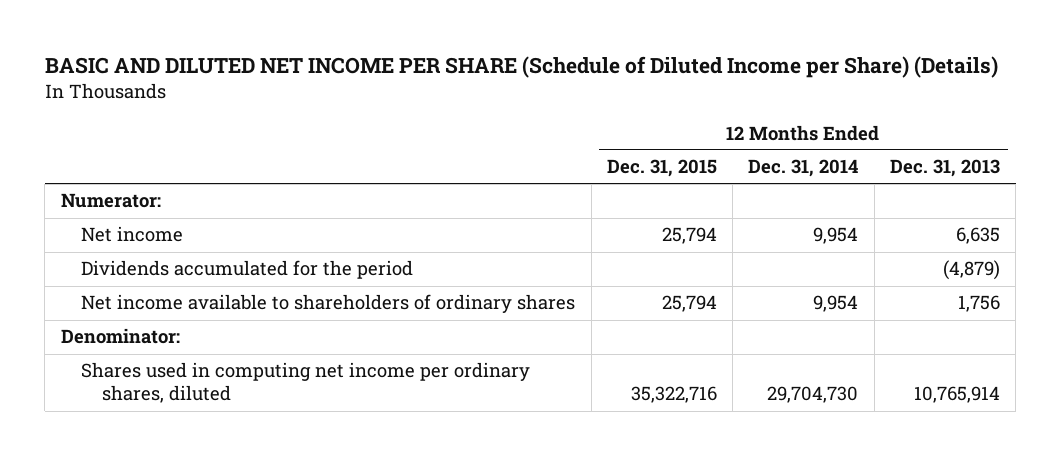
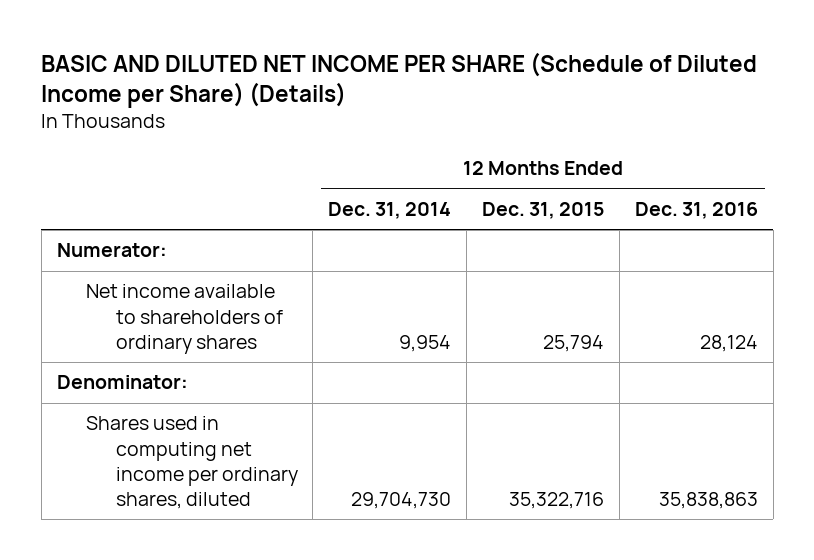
- | 12 Months Ended Dec. 31, 2015 | 12 Months Ended Dec. 31, 2014 | 12 Months Ended Dec. 31, 2013
+ | 12 Months Ended Dec. 31, 2014 | 12 Months Ended Dec. 31, 2015 | 12 Months Ended Dec. 31, 2016
- Net income | 25,794 | 9,954 | 6,635
- Dividends accumulated for the period | | | (4,879)

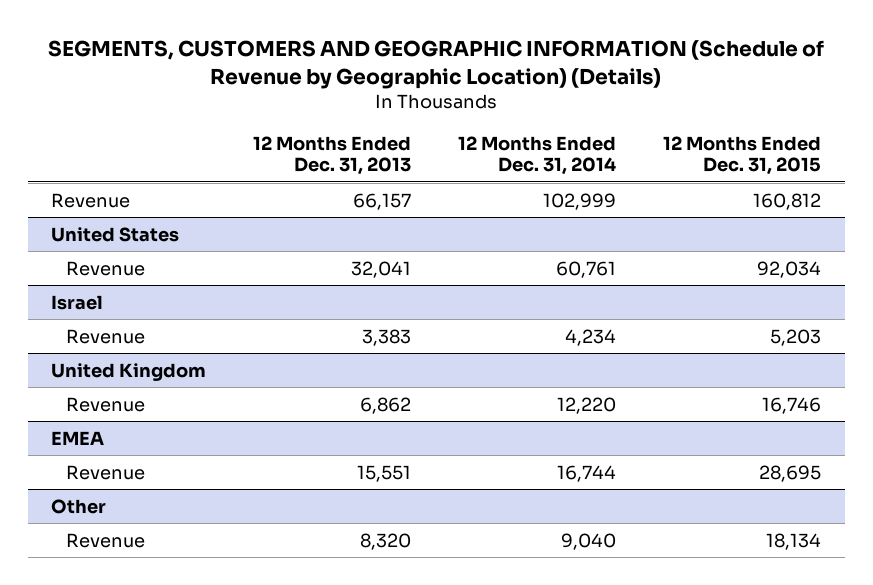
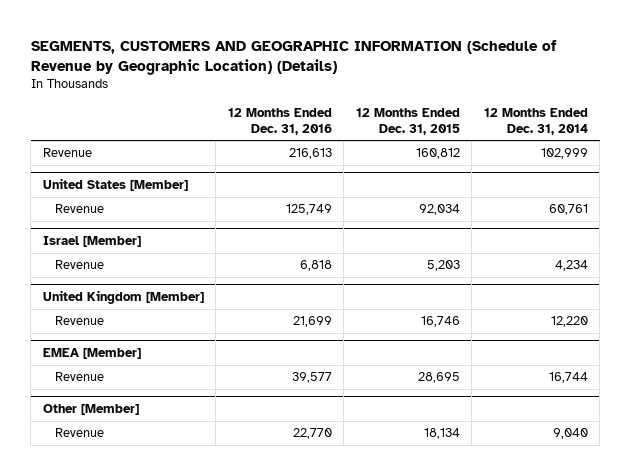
- | 12 Months Ended Dec. 31, 2013 | 12 Months Ended Dec. 31, 2014 | 12 Months Ended Dec. 31, 2015
+ | 12 Months Ended Dec. 31, 2016 | 12 Months Ended Dec. 31, 2015 | 12 Months Ended Dec. 31, 2014
- United States
+ United States [Member]
- Israel
+ Israel [Member]
- United Kingdom
+ United Kingdom [Member]
- EMEA
+ EMEA [Member]
- Other
+ Other [Member]

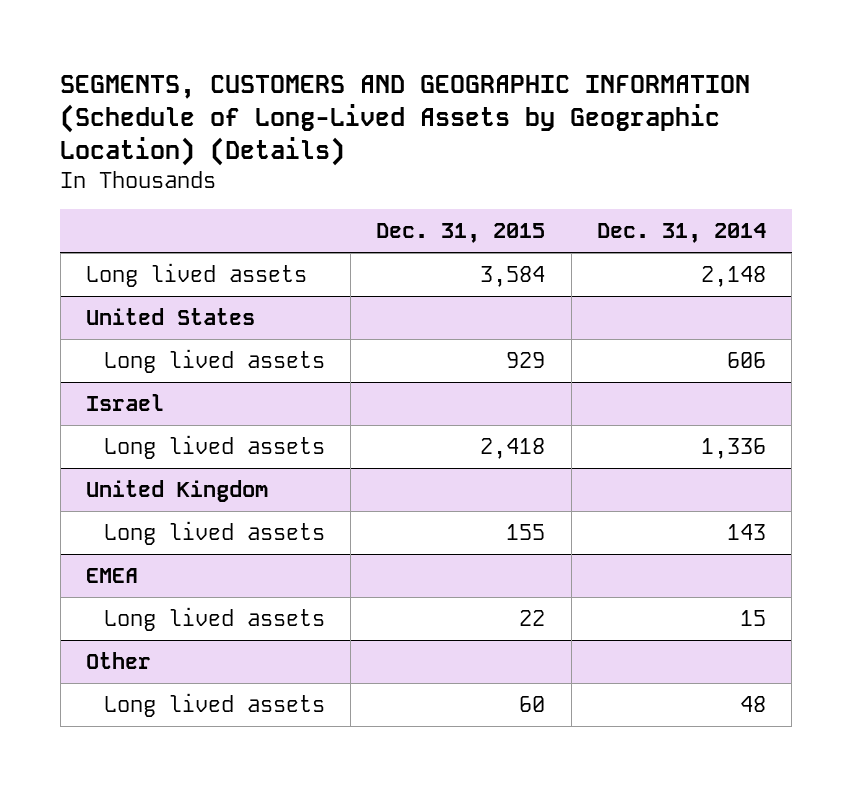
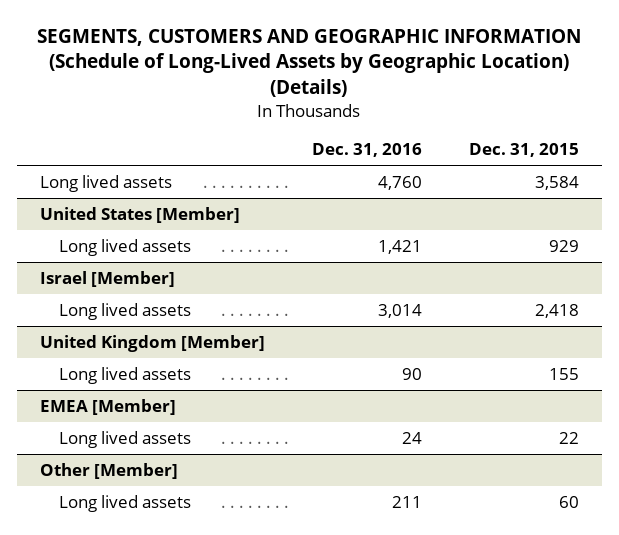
- | Dec. 31, 2015 | Dec. 31, 2014
+ | Dec. 31, 2016 | Dec. 31, 2015
- United States
+ United States [Member]
- Israel
+ Israel [Member]
- United Kingdom
+ United Kingdom [Member]
- EMEA
+ EMEA [Member]
- Other
+ Other [Member]

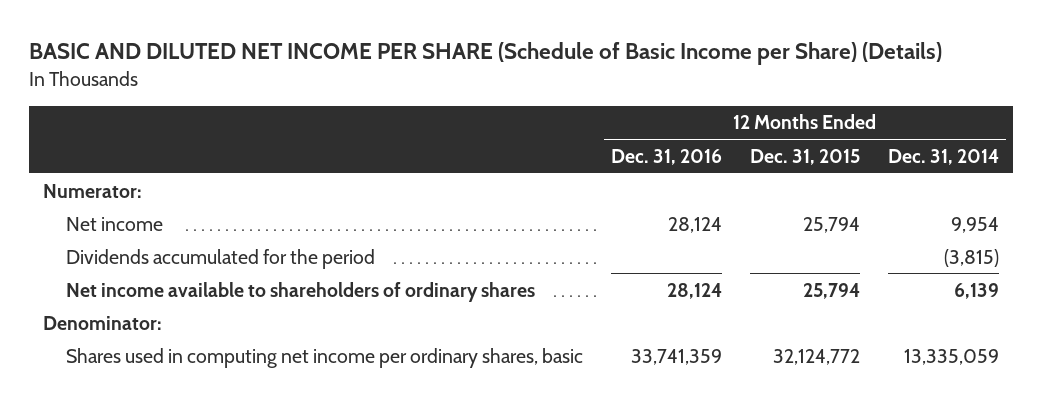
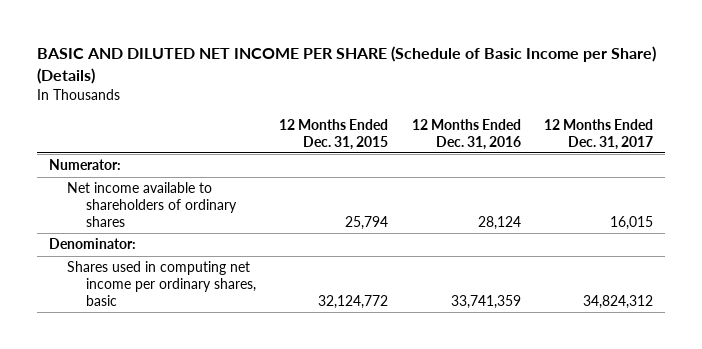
- | 12 Months Ended Dec. 31, 2016 | 12 Months Ended Dec. 31, 2015 | 12 Months Ended Dec. 31, 2014
+ | 12 Months Ended Dec. 31, 2015 | 12 Months Ended Dec. 31, 2016 | 12 Months Ended Dec. 31, 2017
- Net income | 28,124 | 25,794 | 9,954
- Dividends accumulated for the period | | | (3,815)

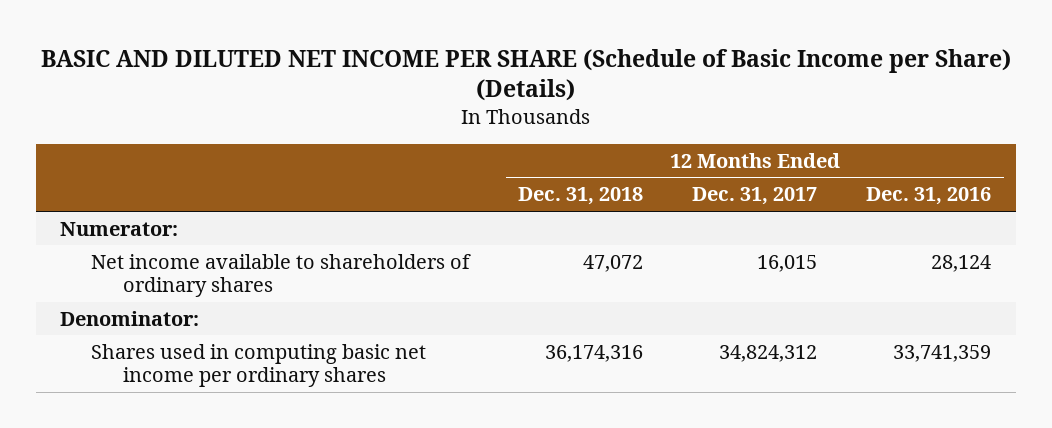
- | 12 Months Ended Dec. 31, 2015 | 12 Months Ended Dec. 31, 2016 | 12 Months Ended Dec. 31, 2017
+ | 12 Months Ended Dec. 31, 2018 | 12 Months Ended Dec. 31, 2017 | 12 Months Ended Dec. 31, 2016
- Shares used in computing net income per ordinary shares, basic | 32,124,772 | 33,741,359 | 34,824,312
+ Shares used in computing basic net income per ordinary shares | 36,174,316 | 34,824,312 | 33,741,359

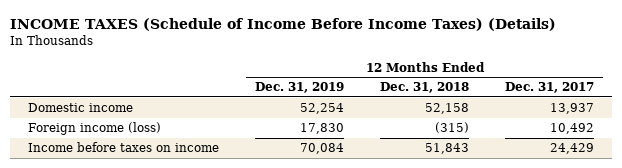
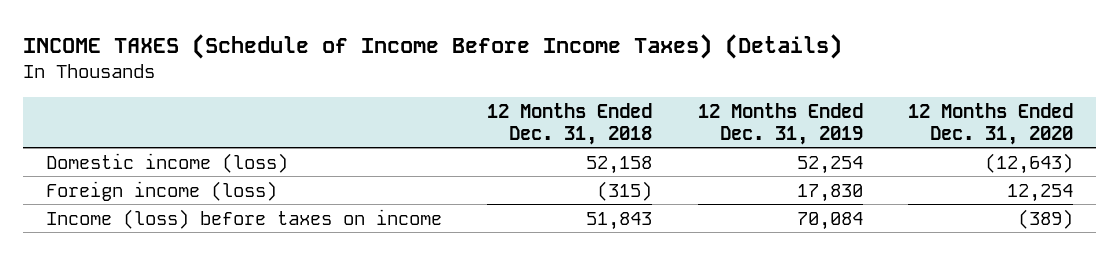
- | 12 Months Ended Dec. 31, 2019 | 12 Months Ended Dec. 31, 2018 | 12 Months Ended Dec. 31, 2017
+ | 12 Months Ended Dec. 31, 2018 | 12 Months Ended Dec. 31, 2019 | 12 Months Ended Dec. 31, 2020
- Domestic income | 52,254 | 52,158 | 13,937
+ Domestic income (loss) | 52,158 | 52,254 | (12,643)
- Income before taxes on income | 70,084 | 51,843 | 24,429
+ Income (loss) before taxes on income | 51,843 | 70,084 | (389)

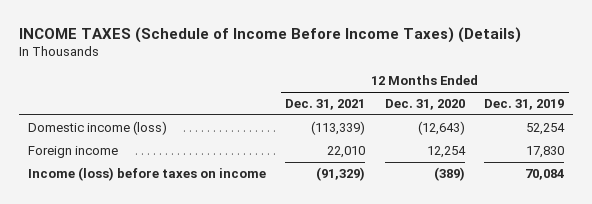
- | 12 Months Ended Dec. 31, 2018 | 12 Months Ended Dec. 31, 2019 | 12 Months Ended Dec. 31, 2020
+ | 12 Months Ended Dec. 31, 2021 | 12 Months Ended Dec. 31, 2020 | 12 Months Ended Dec. 31, 2019
- Foreign income (loss) | (315) | 17,830 | 12,254
+ Foreign income | 22,010 | 12,254 | 17,830

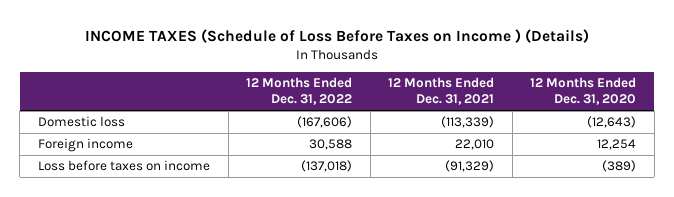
- INCOME TAXES (Schedule of Income Before Income Taxes) (Details)
+ INCOME TAXES (Schedule of Loss Before Taxes on Income ) (Details)
- | 12 Months Ended Dec. 31, 2021 | 12 Months Ended Dec. 31, 2020 | 12 Months Ended Dec. 31, 2019
+ | 12 Months Ended Dec. 31, 2022 | 12 Months Ended Dec. 31, 2021 | 12 Months Ended Dec. 31, 2020
- Domestic income (loss) | (113,339) | (12,643) | 52,254
+ Domestic loss | (167,606) | (113,339) | (12,643)
- Income (loss) before taxes on income | (91,329) | (389) | 70,084
+ Loss before taxes on income | (137,018) | (91,329) | (389)

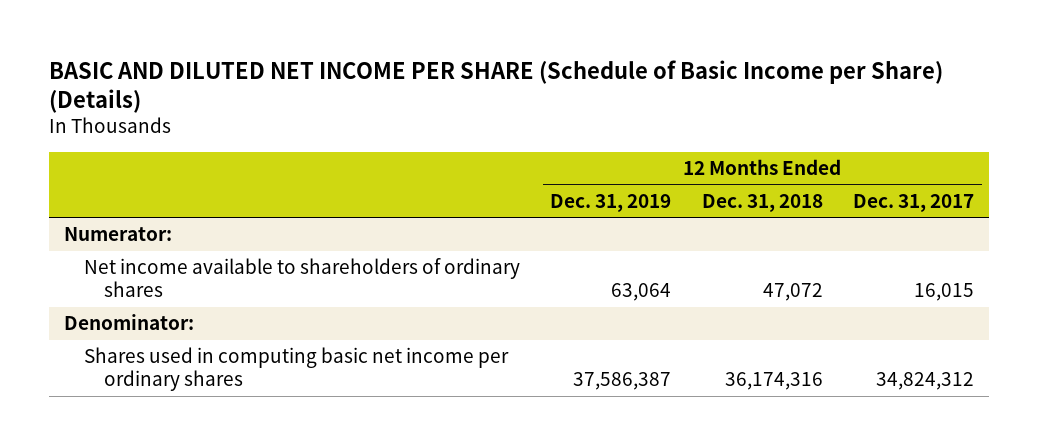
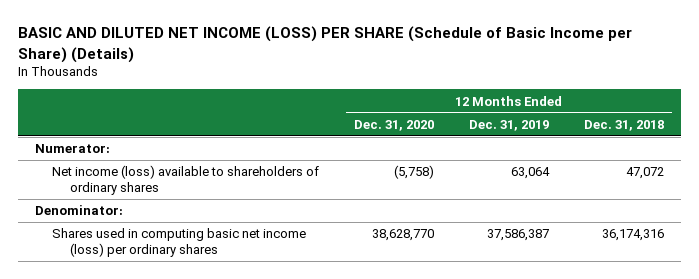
- BASIC AND DILUTED NET INCOME PER SHARE (Schedule of Basic Income per Share) (Details)
+ BASIC AND DILUTED NET INCOME (LOSS) PER SHARE (Schedule of Basic Income per Share) (Details)
- | 12 Months Ended Dec. 31, 2019 | 12 Months Ended Dec. 31, 2018 | 12 Months Ended Dec. 31, 2017
+ | 12 Months Ended Dec. 31, 2020 | 12 Months Ended Dec. 31, 2019 | 12 Months Ended Dec. 31, 2018
- Net income available to shareholders of ordinary shares | 63,064 | 47,072 | 16,015
+ Net income (loss) available to shareholders of ordinary shares | (5,758) | 63,064 | 47,072
- Shares used in computing basic net income per ordinary shares | 37,586,387 | 36,174,316 | 34,824,312
+ Shares used in computing basic net income (loss) per ordinary shares | 38,628,770 | 37,586,387 | 36,174,316

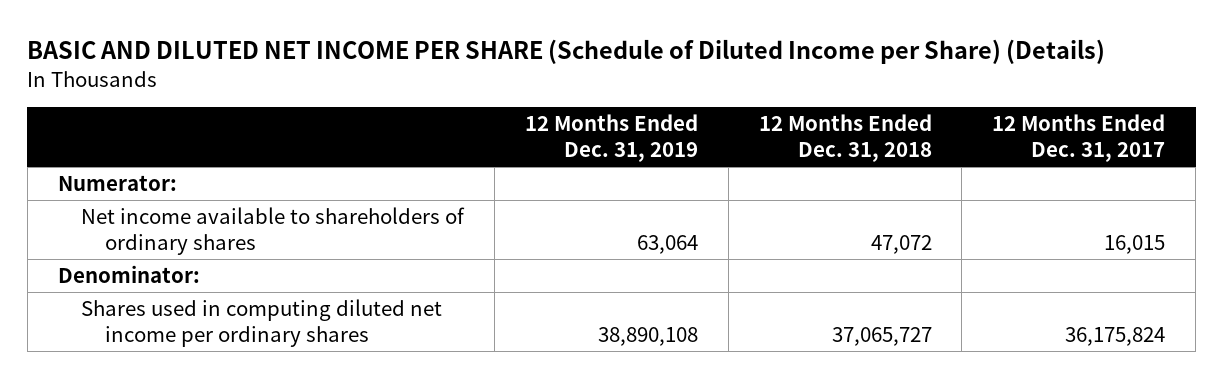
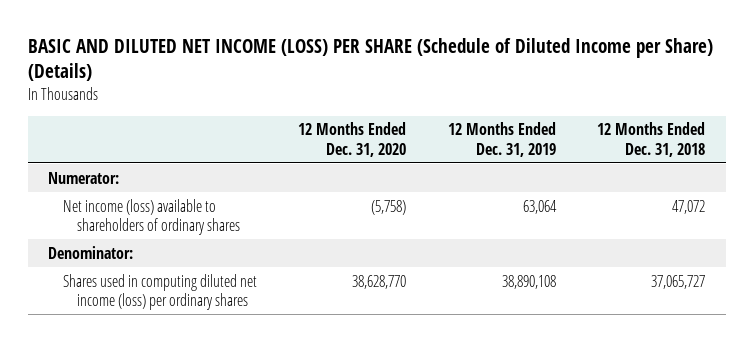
- BASIC AND DILUTED NET INCOME PER SHARE (Schedule of Diluted Income per Share) (Details)
+ BASIC AND DILUTED NET INCOME (LOSS) PER SHARE (Schedule of Diluted Income per Share) (Details)
- | 12 Months Ended Dec. 31, 2019 | 12 Months Ended Dec. 31, 2018 | 12 Months Ended Dec. 31, 2017
+ | 12 Months Ended Dec. 31, 2020 | 12 Months Ended Dec. 31, 2019 | 12 Months Ended Dec. 31, 2018
- Net income available to shareholders of ordinary shares | 63,064 | 47,072 | 16,015
+ Net income (loss) available to shareholders of ordinary shares | (5,758) | 63,064 | 47,072
- Shares used in computing diluted net income per ordinary shares | 38,890,108 | 37,065,727 | 36,175,824
+ Shares used in computing diluted net income (loss) per ordinary shares | 38,628,770 | 38,890,108 | 37,065,727

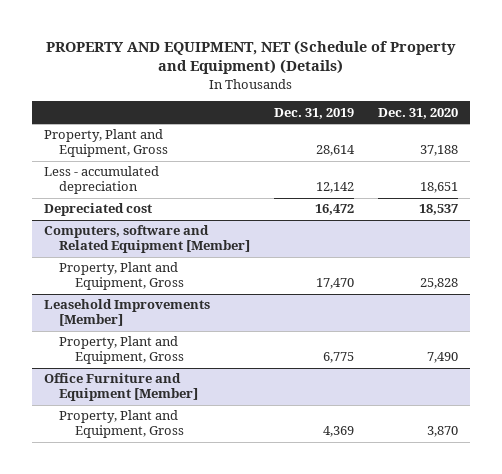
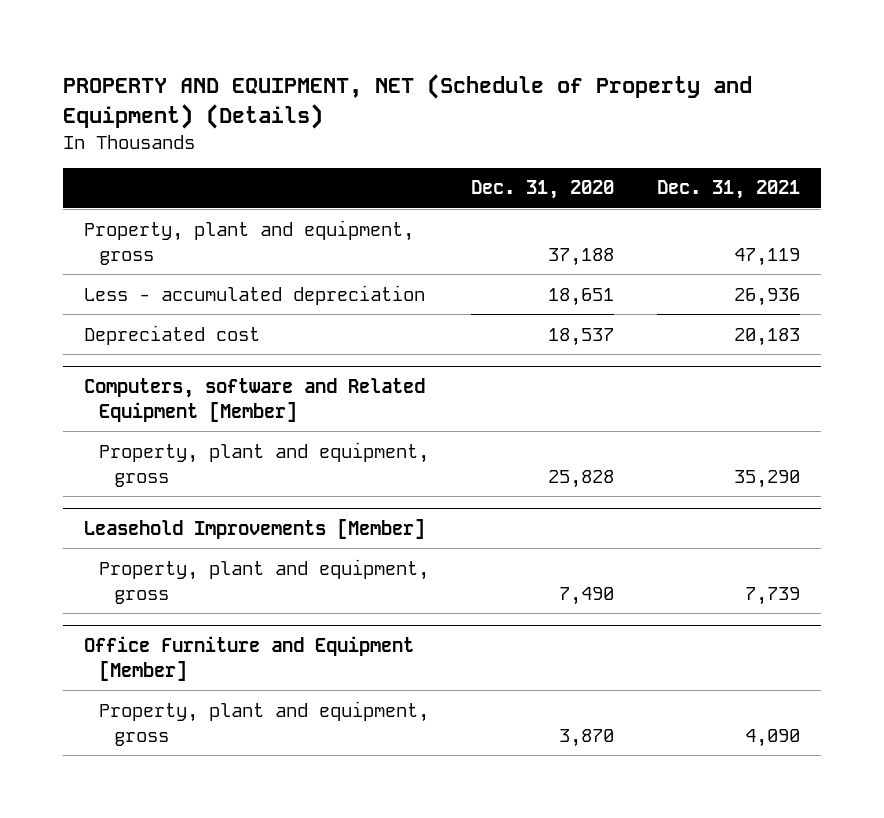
- | Dec. 31, 2019 | Dec. 31, 2020
+ | Dec. 31, 2020 | Dec. 31, 2021
- Property, Plant and Equipment, Gross | 28,614 | 37,188
+ Property, plant and equipment, gross | 37,188 | 47,119
@ Computers, software and Related Equipment [Member]
- Property, Plant and Equipment, Gross | 17,470 | 25,828
+ Property, plant and equipment, gross | 25,828 | 35,290
@ Leasehold Improvements [Member]
- Property, Plant and Equipment, Gross | 6,775 | 7,490
+ Property, plant and equipment, gross | 7,490 | 7,739
@ Office Furniture and Equipment [Member]
- Property, Plant and Equipment, Gross | 4,369 | 3,870
+ Property, plant and equipment, gross | 3,870 | 4,090

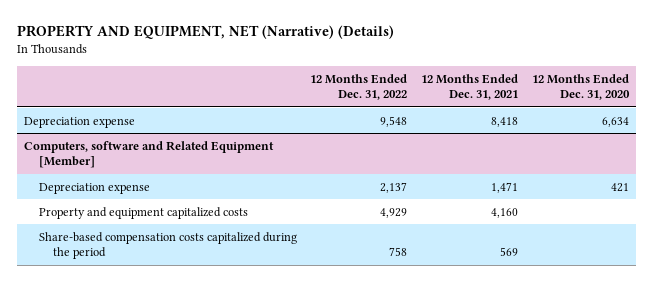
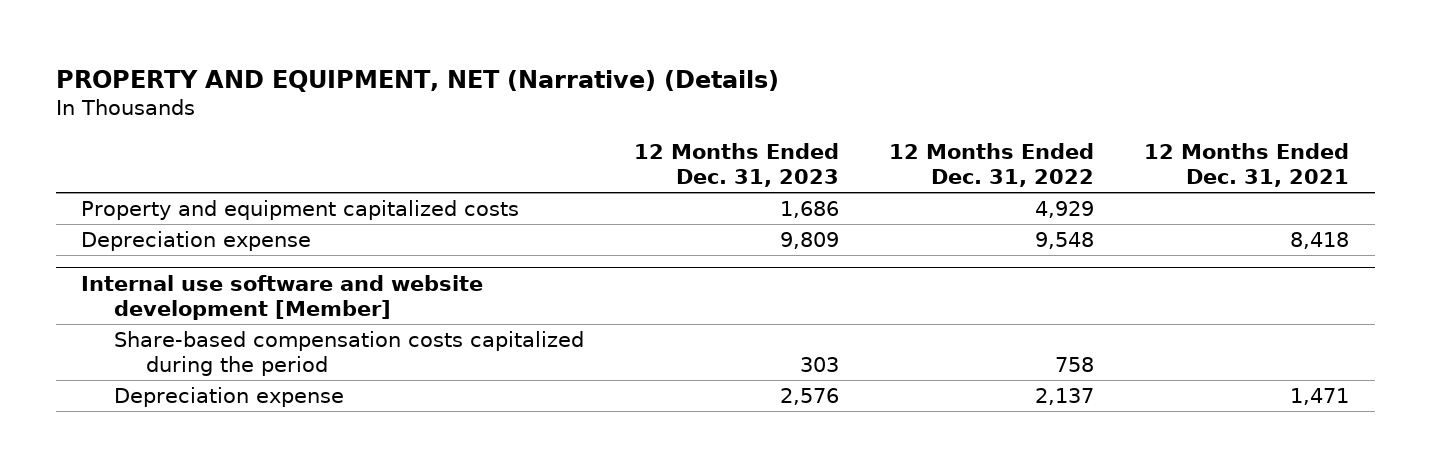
- | 12 Months Ended Dec. 31, 2022 | 12 Months Ended Dec. 31, 2021 | 12 Months Ended Dec. 31, 2020
+ | 12 Months Ended Dec. 31, 2023 | 12 Months Ended Dec. 31, 2022 | 12 Months Ended Dec. 31, 2021
+ Property and equipment capitalized costs | 1,686 | 4,929 |
- Computers, software and Related Equipment [Member]
+ Internal use software and website development [Member]
+ Share-based compensation costs capitalized during the period | 303 | 758 |
- Property and equipment capitalized costs | 4,929 | 4,160 |
- Share-based compensation costs capitalized during the period | 758 | 569 |

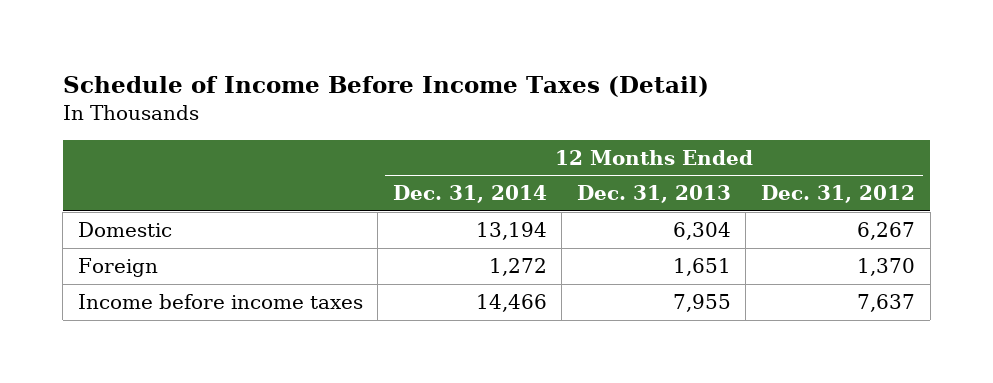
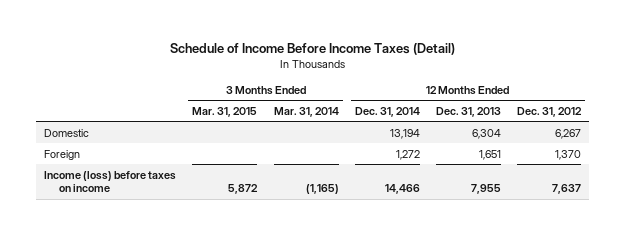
- | 12 Months Ended Dec. 31, 2014 | 12 Months Ended Dec. 31, 2013 | 12 Months Ended Dec. 31, 2012
+ | 3 Months Ended Mar. 31, 2015 | 3 Months Ended Mar. 31, 2014 | 12 Months Ended Dec. 31, 2014 | 12 Months Ended Dec. 31, 2013 | 12 Months Ended Dec. 31, 2012
- Income before income taxes | 14,466 | 7,955 | 7,637
+ Income (loss) before taxes on income | 5,872 | (1,165) | 14,466 | 7,955 | 7,637

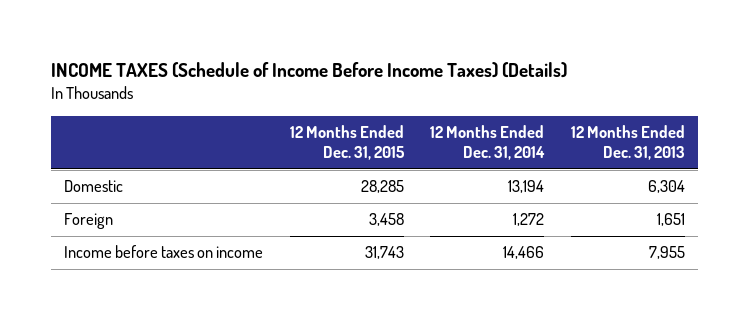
- Schedule of Income Before Income Taxes (Detail)
+ INCOME TAXES (Schedule of Income Before Income Taxes) (Details)
- | 3 Months Ended Mar. 31, 2015 | 3 Months Ended Mar. 31, 2014 | 12 Months Ended Dec. 31, 2014 | 12 Months Ended Dec. 31, 2013 | 12 Months Ended Dec. 31, 2012
+ | 12 Months Ended Dec. 31, 2015 | 12 Months Ended Dec. 31, 2014 | 12 Months Ended Dec. 31, 2013
- Income (loss) before taxes on income | 5,872 | (1,165) | 14,466 | 7,955 | 7,637
+ Income before taxes on income | 31,743 | 14,466 | 7,955

